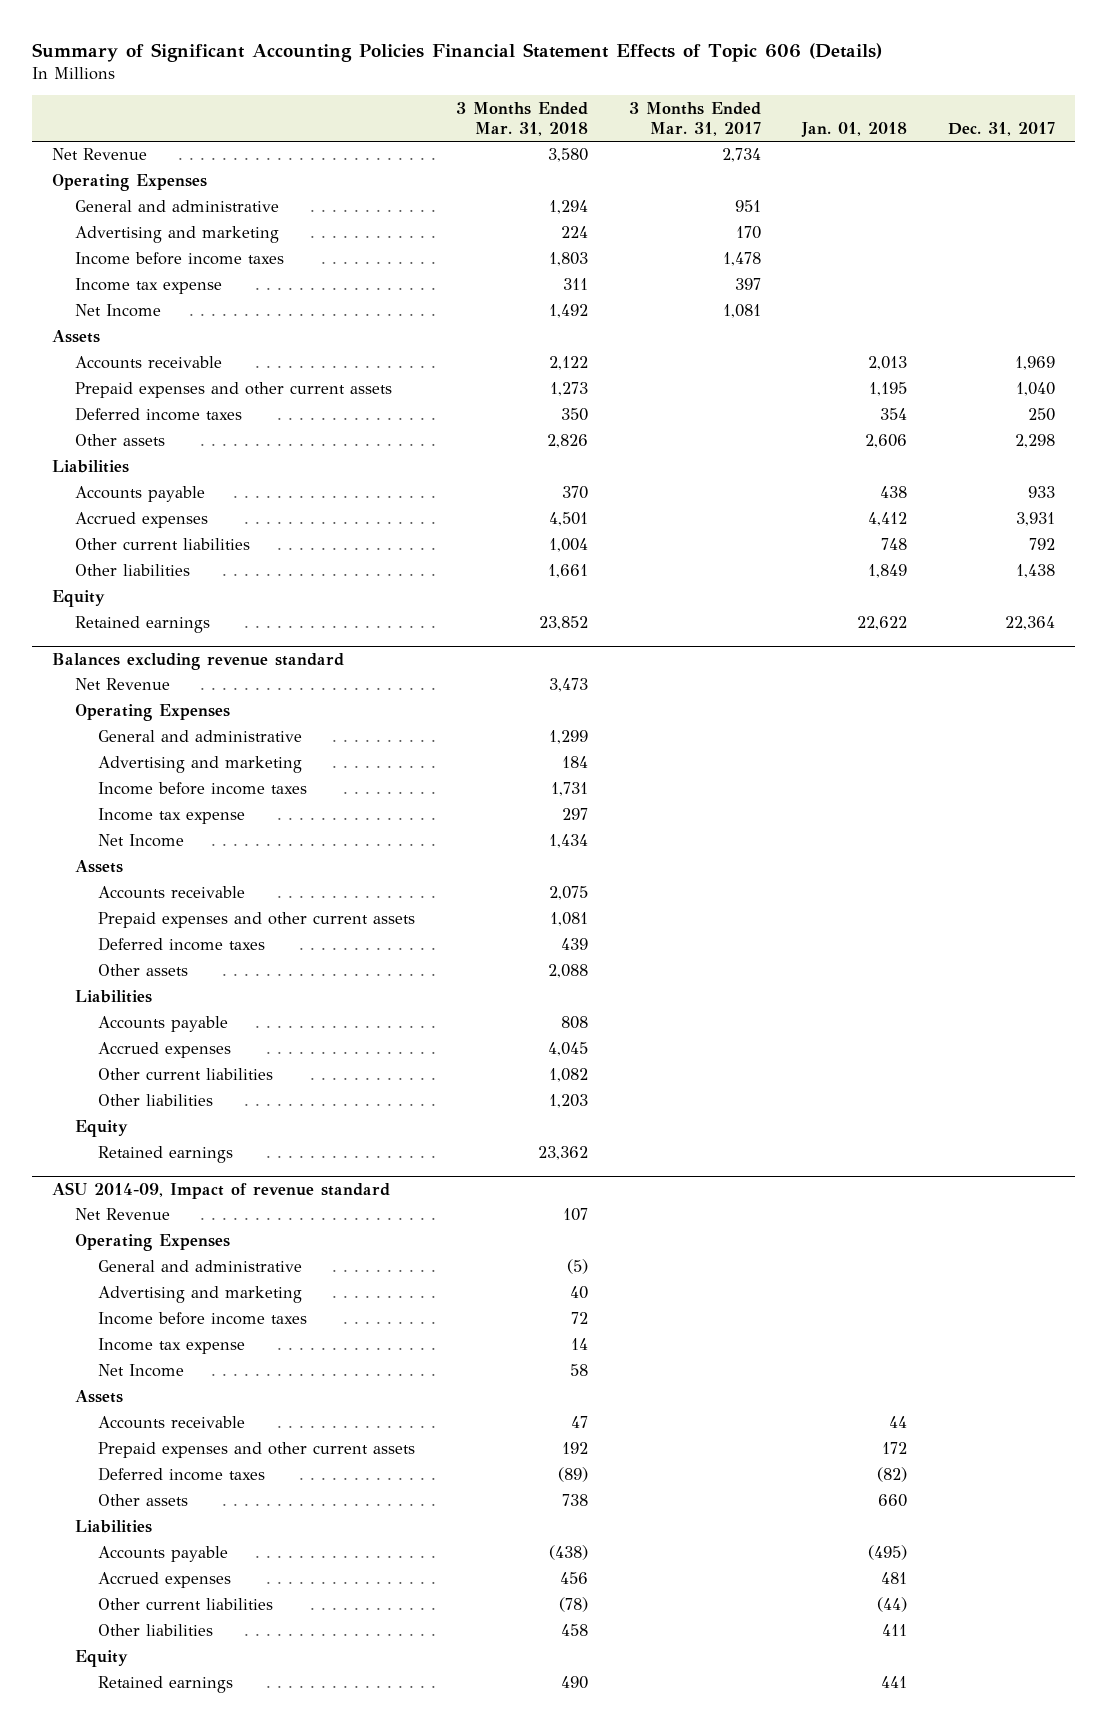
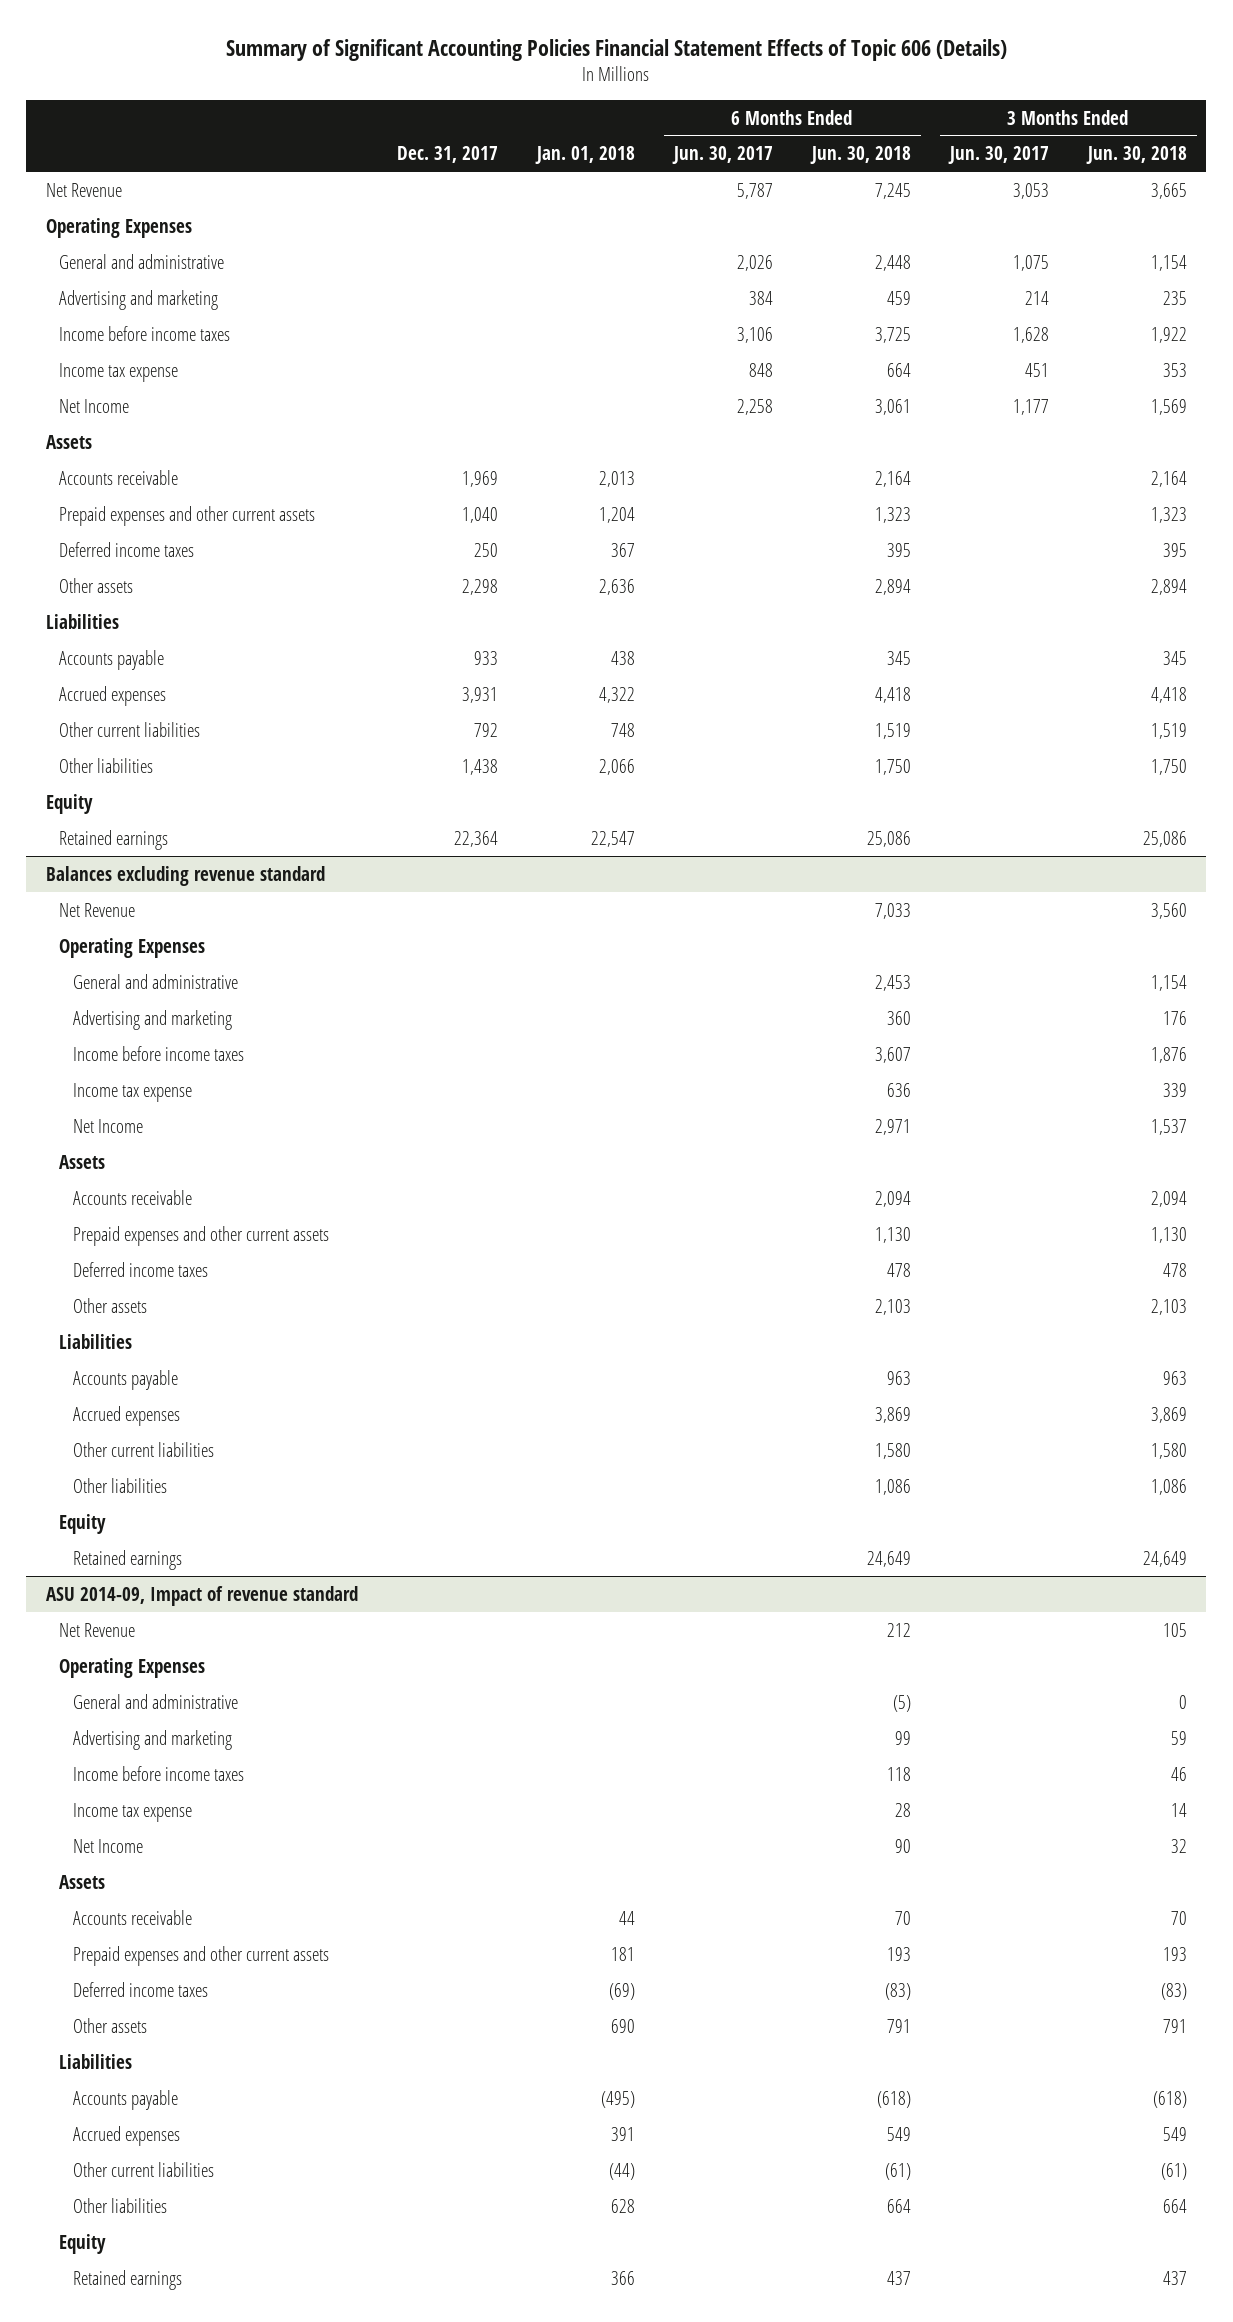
- | 3 Months Ended Mar. 31, 2018 | 3 Months Ended Mar. 31, 2017 | Jan. 01, 2018 | Dec. 31, 2017
+ | Dec. 31, 2017 | Jan. 01, 2018 | 6 Months Ended Jun. 30, 2017 | 6 Months Ended Jun. 30, 2018 | 3 Months Ended Jun. 30, 2017 | 3 Months Ended Jun. 30, 2018
- Prepaid expenses and other current assets | 1,273 | | 1,195 | 1,040
- Deferred income taxes | 350 | | 354 | 250
- Other assets | 2,826 | | 2,606 | 2,298
+ Prepaid expenses and other current assets | 1,040 | 1,204 | | 1,323 | | 1,323
+ Deferred income taxes | 250 | 367 | | 395 | | 395
+ Other assets | 2,298 | 2,636 | | 2,894 | | 2,894
- Accrued expenses | 4,501 | | 4,412 | 3,931
+ Accrued expenses | 3,931 | 4,322 | | 4,418 | | 4,418
- Other liabilities | 1,661 | | 1,849 | 1,438
+ Other liabilities | 1,438 | 2,066 | | 1,750 | | 1,750
- Retained earnings | 23,852 | | 22,622 | 22,364
+ Retained earnings | 22,364 | 22,547 | | 25,086 | | 25,086
@ ASU 2014-09, Impact of revenue standard
- Prepaid expenses and other current assets | 192 | | 172 |
- Deferred income taxes | (89) | | (82) |
- Other assets | 738 | | 660 |
+ Prepaid expenses and other current assets | | 181 | | 193 | | 193
+ Deferred income taxes | | (69) | | (83) | | (83)
+ Other assets | | 690 | | 791 | | 791
- Accrued expenses | 456 | | 481 |
+ Accrued expenses | | 391 | | 549 | | 549
- Other liabilities | 458 | | 411 |
+ Other liabilities | | 628 | | 664 | | 664
- Retained earnings | 490 | | 441 |
+ Retained earnings | | 366 | | 437 | | 437

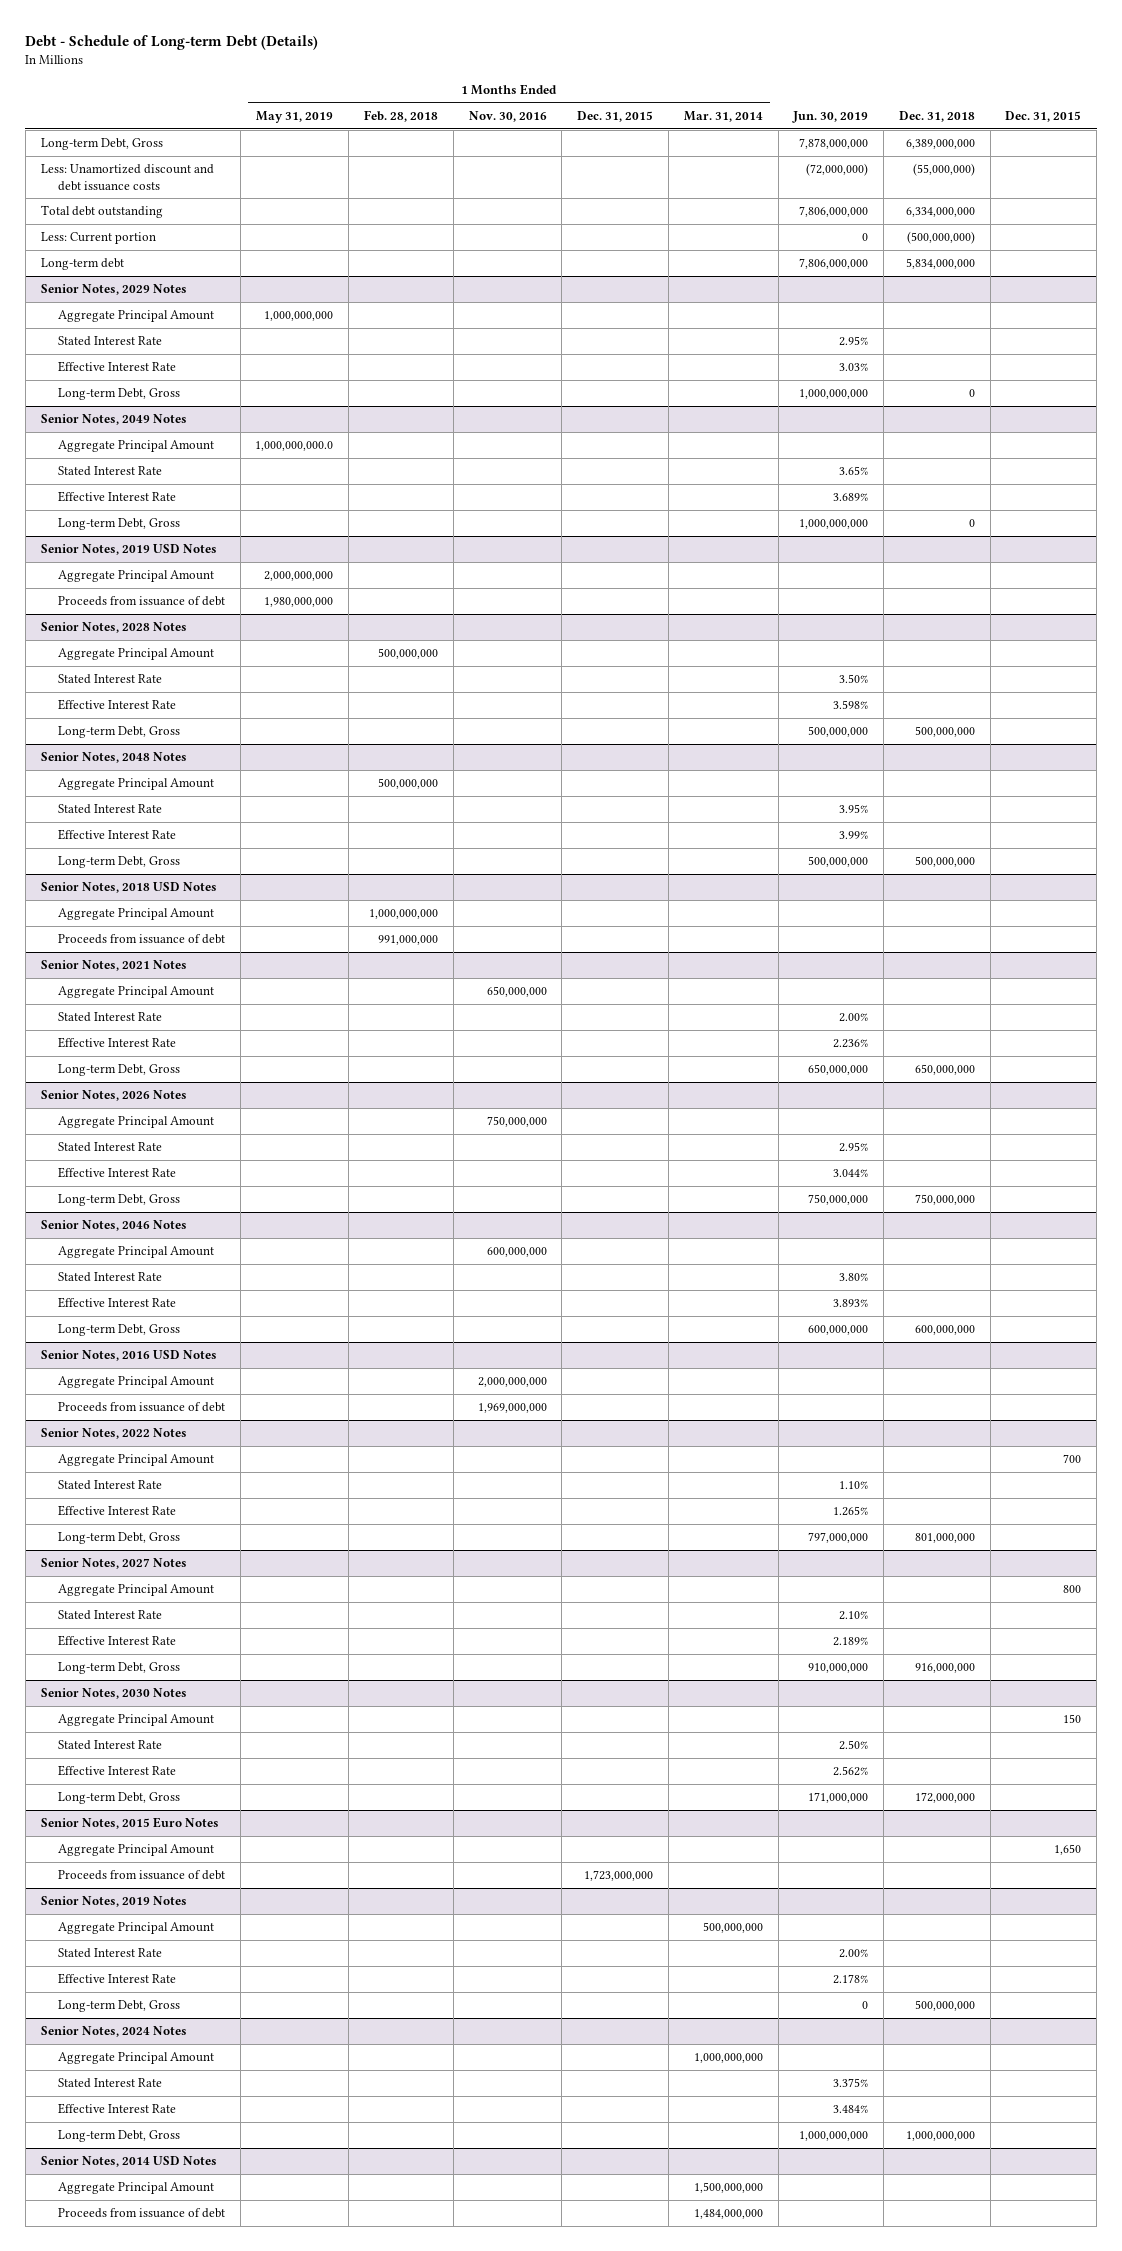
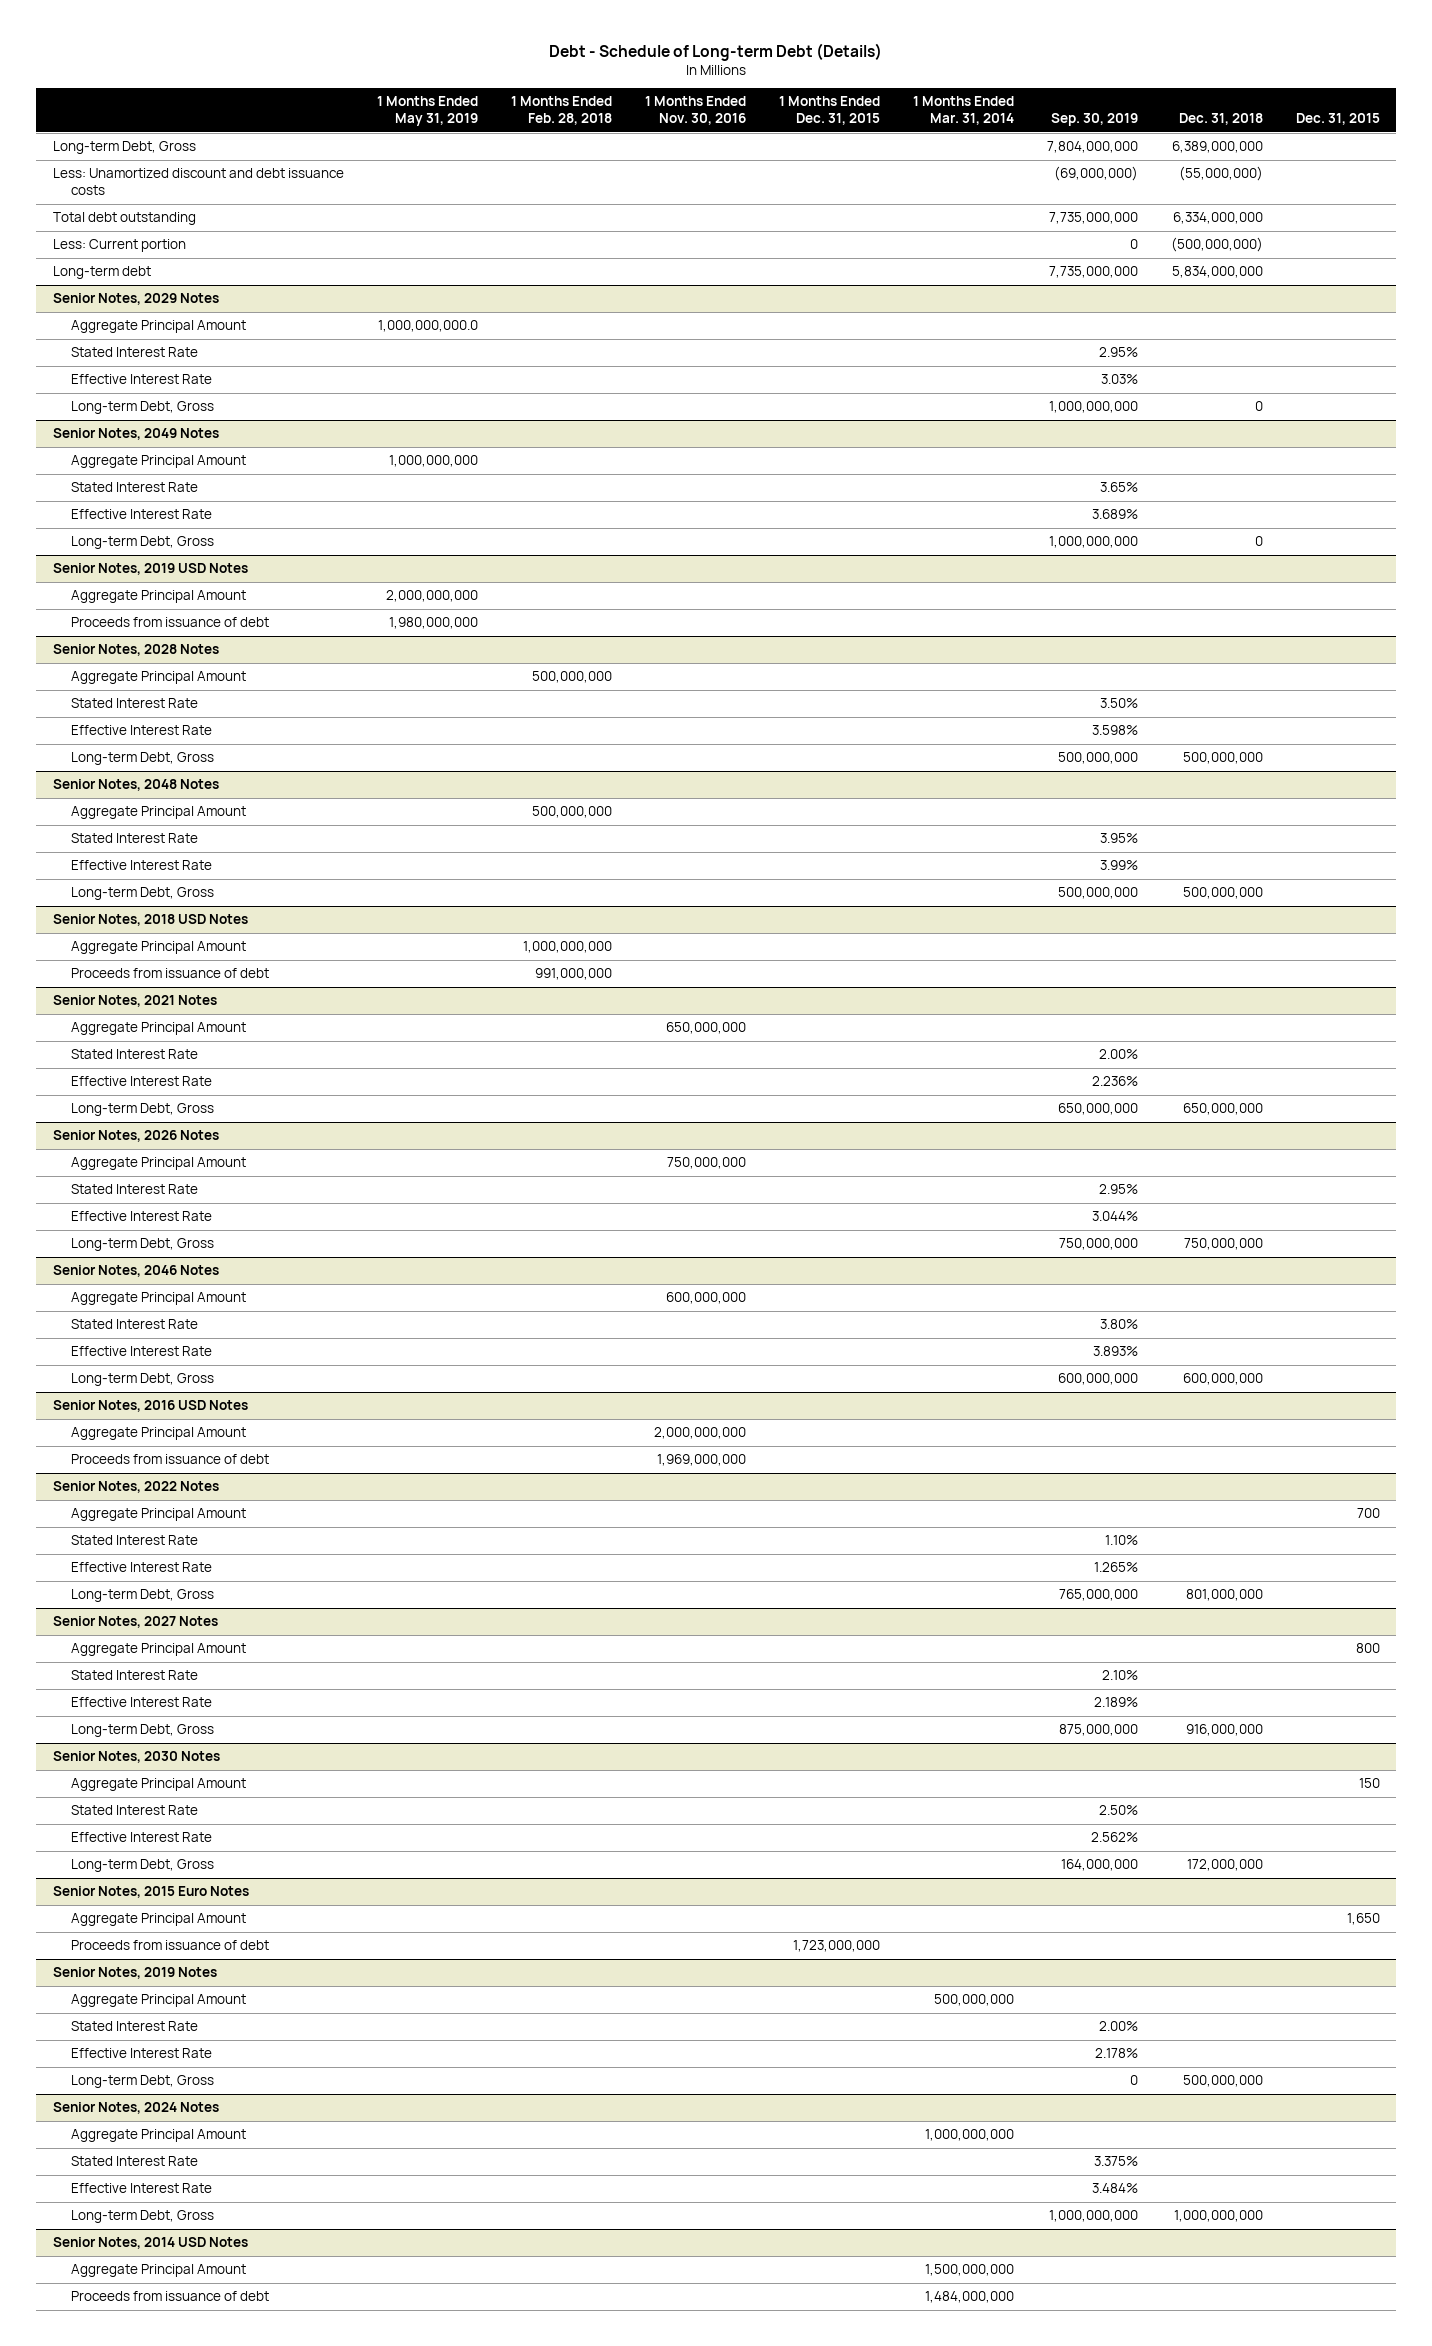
- | 1 Months Ended May 31, 2019 | 1 Months Ended Feb. 28, 2018 | 1 Months Ended Nov. 30, 2016 | 1 Months Ended Dec. 31, 2015 | 1 Months Ended Mar. 31, 2014 | Jun. 30, 2019 | Dec. 31, 2018 | Dec. 31, 2015
+ | 1 Months Ended May 31, 2019 | 1 Months Ended Feb. 28, 2018 | 1 Months Ended Nov. 30, 2016 | 1 Months Ended Dec. 31, 2015 | 1 Months Ended Mar. 31, 2014 | Sep. 30, 2019 | Dec. 31, 2018 | Dec. 31, 2015
@ Senior Notes, 2029 Notes
- Aggregate Principal Amount | 1,000,000,000 | | | | | | |
+ Aggregate Principal Amount | 1,000,000,000.0 | | | | | | |
@ Senior Notes, 2049 Notes
- Aggregate Principal Amount | 1,000,000,000.0 | | | | | | |
+ Aggregate Principal Amount | 1,000,000,000 | | | | | | |

